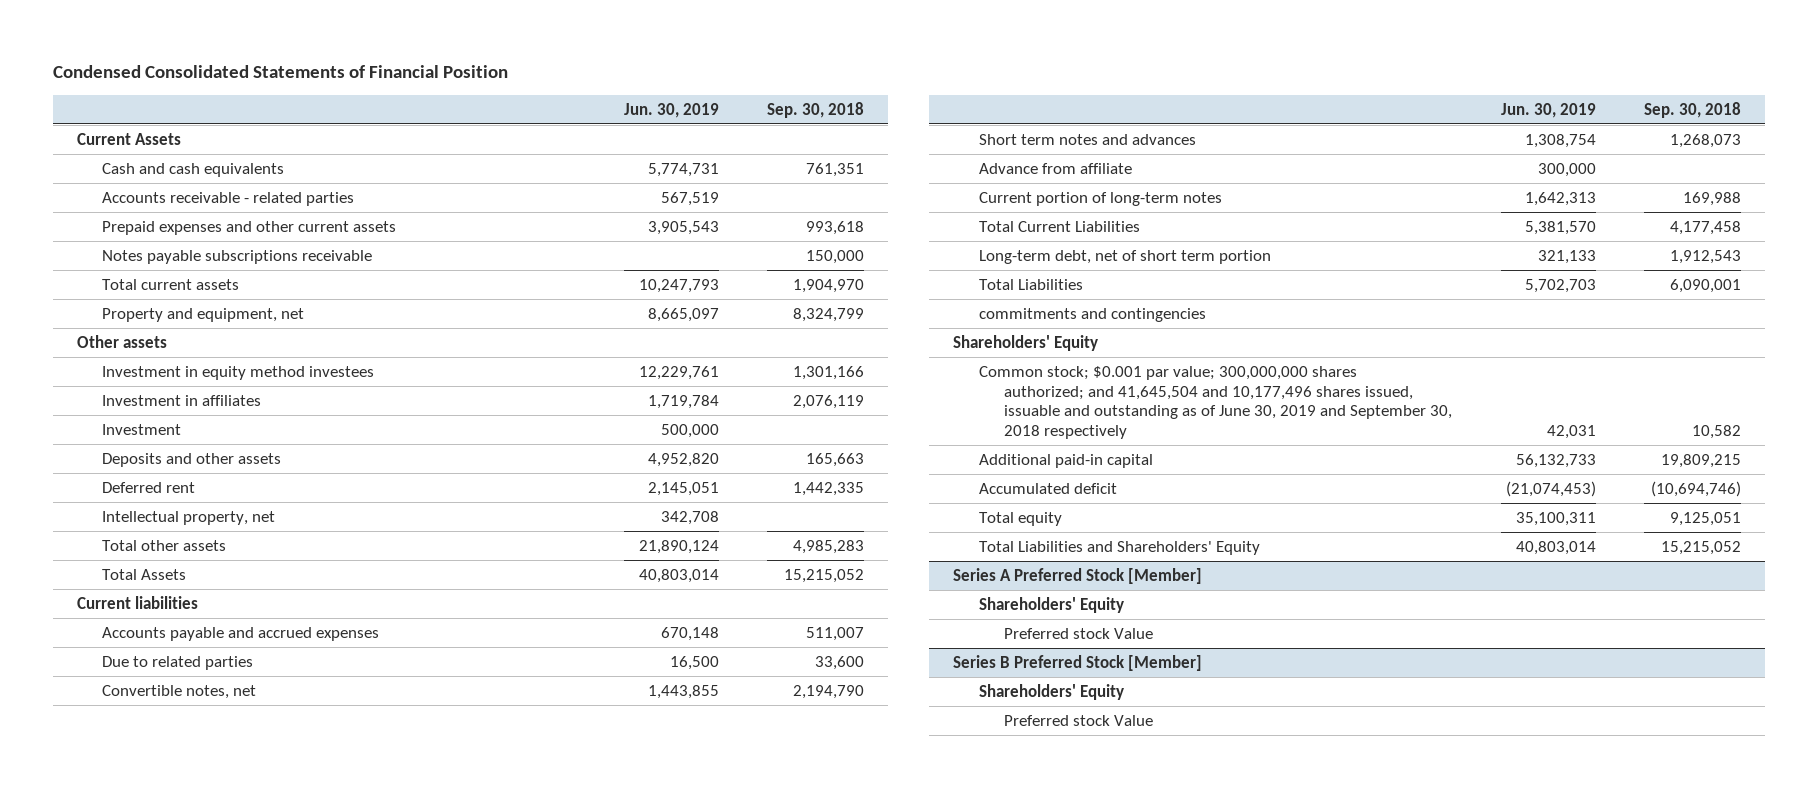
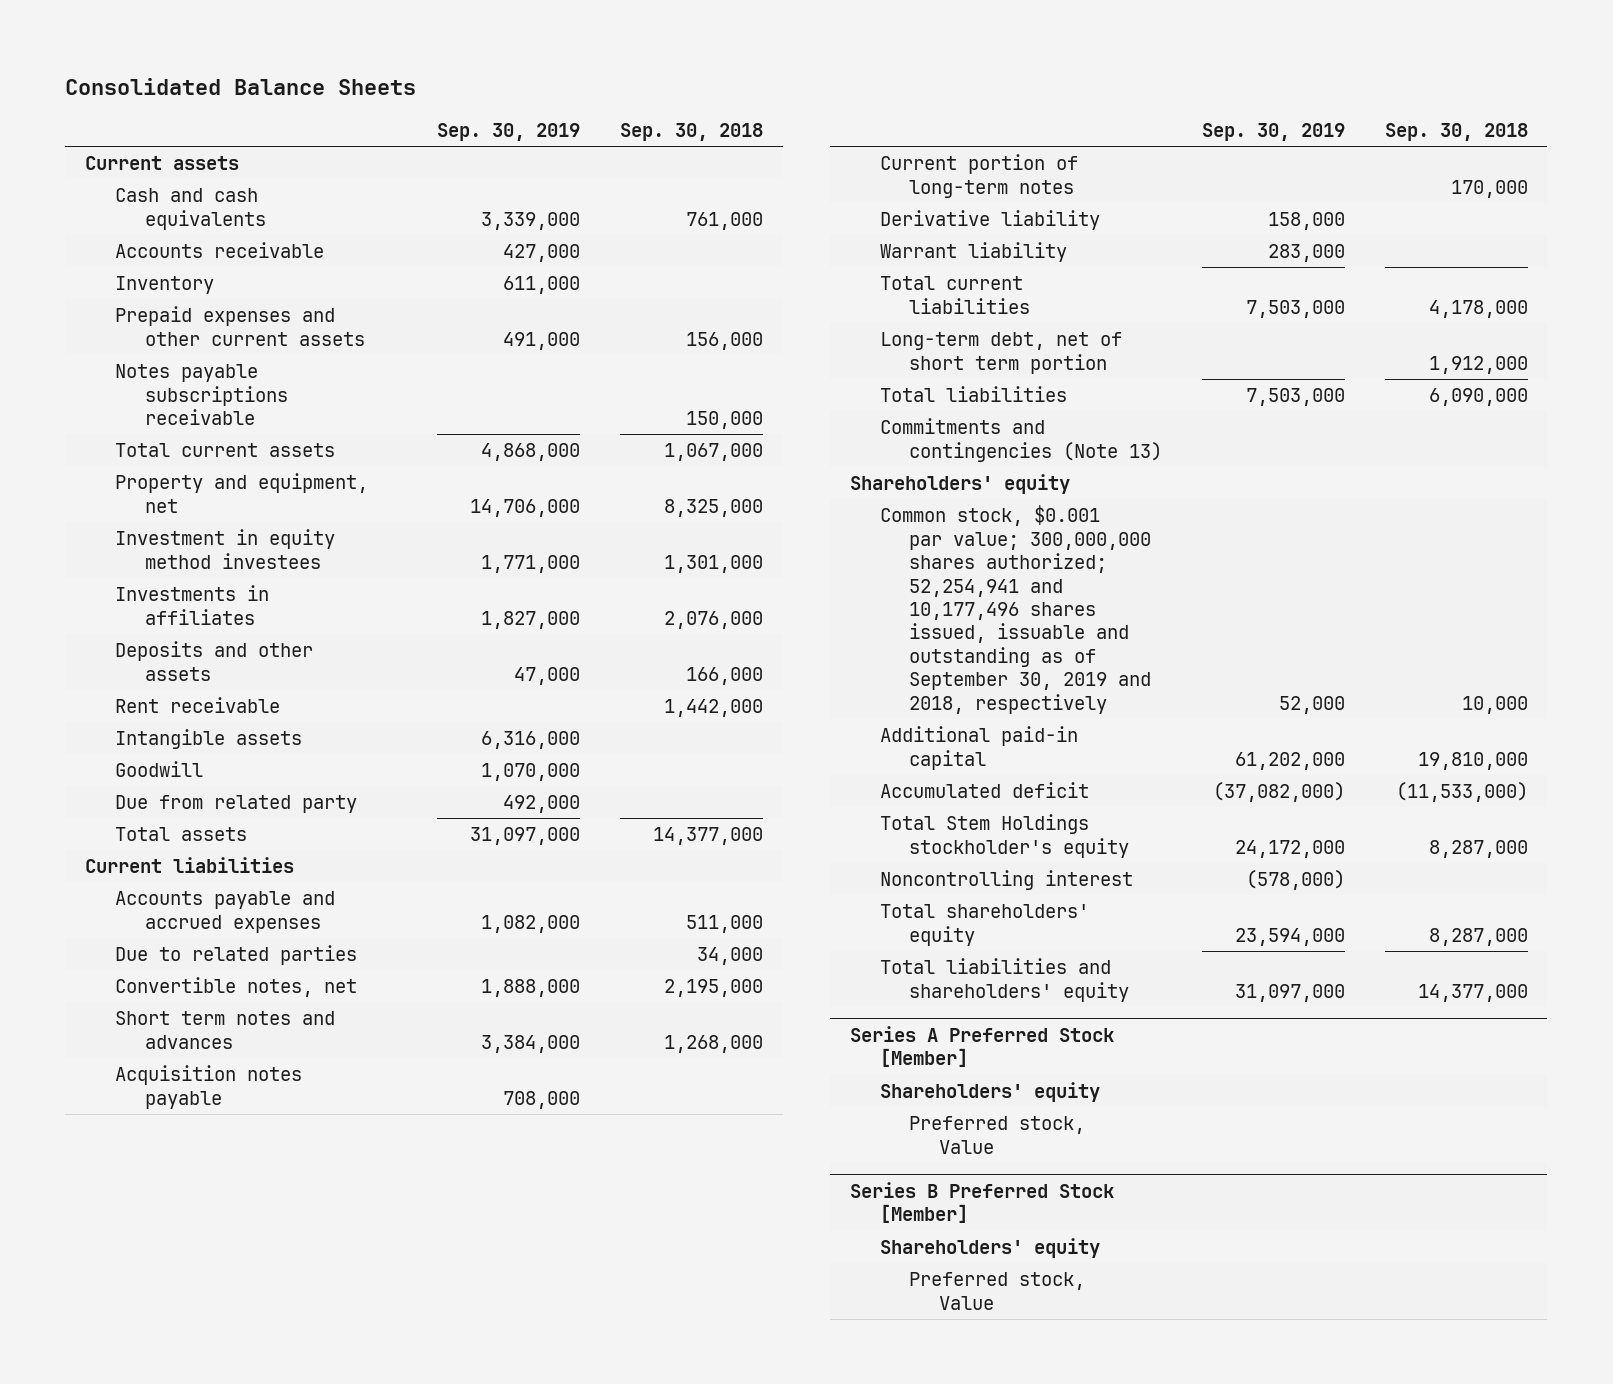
- Condensed Consolidated Statements of Financial Position
+ Consolidated Balance Sheets
- | Jun. 30, 2019 | Sep. 30, 2018
+ | Sep. 30, 2019 | Sep. 30, 2018
- Current Assets
- Cash and cash equivalents | 5,774,731 | 761,351
- Accounts receivable - related parties | 567,519 |
- Prepaid expenses and other current assets | 3,905,543 | 993,618
+ Current assets
+ Cash and cash equivalents | 3,339,000 | 761,000
+ Accounts receivable | 427,000 |
+ Inventory | 611,000 |
+ Prepaid expenses and other current assets | 491,000 | 156,000
- Total current assets | 10,247,793 | 1,904,970
- Property and equipment, net | 8,665,097 | 8,324,799
- Other assets
- Investment in equity method investees | 12,229,761 | 1,301,166
- Investment in affiliates | 1,719,784 | 2,076,119
- Investment | 500,000 |
- Deposits and other assets | 4,952,820 | 165,663
- Deferred rent | 2,145,051 | 1,442,335
- Intellectual property, net | 342,708 |
- Total other assets | 21,890,124 | 4,985,283
- Total Assets | 40,803,014 | 15,215,052
+ Total current assets | 4,868,000 | 1,067,000
+ Property and equipment, net | 14,706,000 | 8,325,000
+ Investment in equity method investees | 1,771,000 | 1,301,000
+ Investments in affiliates | 1,827,000 | 2,076,000
+ Deposits and other assets | 47,000 | 166,000
+ Rent receivable | | 1,442,000
+ Intangible assets | 6,316,000 |
+ Goodwill | 1,070,000 |
+ Due from related party | 492,000 |
+ Total assets | 31,097,000 | 14,377,000
- Accounts payable and accrued expenses | 670,148 | 511,007
- Due to related parties | 16,500 | 33,600
- Convertible notes, net | 1,443,855 | 2,194,790
- Short term notes and advances | 1,308,754 | 1,268,073
- Advance from affiliate | 300,000 |
- Current portion of long-term notes | 1,642,313 | 169,988
- Total Current Liabilities | 5,381,570 | 4,177,458
- Long-term debt, net of short term portion | 321,133 | 1,912,543
- Total Liabilities | 5,702,703 | 6,090,001
- commitments and contingencies
- Shareholders' Equity
- Common stock; $0.001 par value; 300,000,000 shares authorized; and 41,645,504 and 10,177,496 shares issued, issuable and outstanding as of June 30, 2019 and September 30, 2018 respectively | 42,031 | 10,582
- Additional paid-in capital | 56,132,733 | 19,809,215
- Accumulated deficit | (21,074,453) | (10,694,746)
- Total equity | 35,100,311 | 9,125,051
- Total Liabilities and Shareholders' Equity | 40,803,014 | 15,215,052
+ Accounts payable and accrued expenses | 1,082,000 | 511,000
+ Due to related parties | | 34,000
+ Convertible notes, net | 1,888,000 | 2,195,000
+ Short term notes and advances | 3,384,000 | 1,268,000
+ Acquisition notes payable | 708,000 |
+ Current portion of long-term notes | | 170,000
+ Derivative liability | 158,000 |
+ Warrant liability | 283,000 |
+ Total current liabilities | 7,503,000 | 4,178,000
+ Long-term debt, net of short term portion | | 1,912,000
+ Total liabilities | 7,503,000 | 6,090,000
+ Commitments and contingencies (Note 13)
+ Shareholders' equity
+ Common stock, $0.001 par value; 300,000,000 shares authorized; 52,254,941 and 10,177,496 shares issued, issuable and outstanding as of September 30, 2019 and 2018, respectively | 52,000 | 10,000
+ Additional paid-in capital | 61,202,000 | 19,810,000
+ Accumulated deficit | (37,082,000) | (11,533,000)
+ Total Stem Holdings stockholder's equity | 24,172,000 | 8,287,000
+ Noncontrolling interest | (578,000) |
+ Total shareholders' equity | 23,594,000 | 8,287,000
+ Total liabilities and shareholders' equity | 31,097,000 | 14,377,000
@ Series A Preferred Stock [Member]
- Shareholders' Equity
- Preferred stock Value
+ Shareholders' equity
+ Preferred stock, Value
@ Series B Preferred Stock [Member]
- Shareholders' Equity
- Preferred stock Value
+ Shareholders' equity
+ Preferred stock, Value

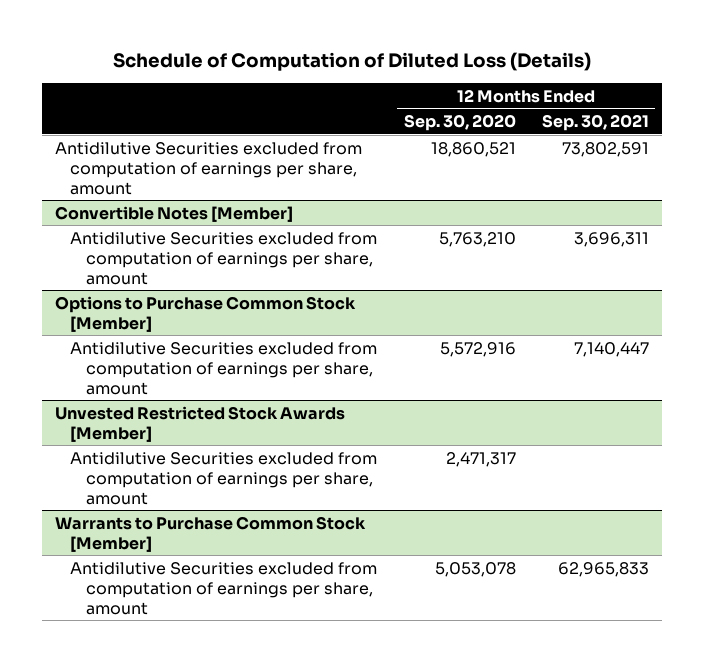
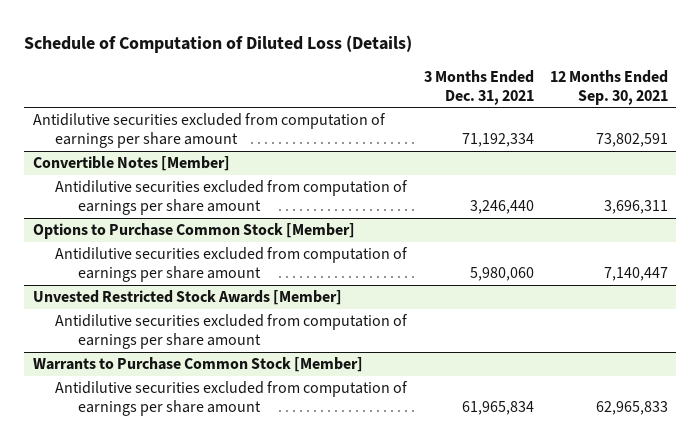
- | 12 Months Ended Sep. 30, 2020 | 12 Months Ended Sep. 30, 2021
+ | 3 Months Ended Dec. 31, 2021 | 12 Months Ended Sep. 30, 2021
- Antidilutive Securities excluded from computation of earnings per share, amount | 18,860,521 | 73,802,591
+ Antidilutive securities excluded from computation of earnings per share amount | 71,192,334 | 73,802,591
@ Convertible Notes [Member]
- Antidilutive Securities excluded from computation of earnings per share, amount | 5,763,210 | 3,696,311
+ Antidilutive securities excluded from computation of earnings per share amount | 3,246,440 | 3,696,311
@ Options to Purchase Common Stock [Member]
- Antidilutive Securities excluded from computation of earnings per share, amount | 5,572,916 | 7,140,447
+ Antidilutive securities excluded from computation of earnings per share amount | 5,980,060 | 7,140,447
@ Unvested Restricted Stock Awards [Member]
- Antidilutive Securities excluded from computation of earnings per share, amount | 2,471,317 |
+ Antidilutive securities excluded from computation of earnings per share amount
@ Warrants to Purchase Common Stock [Member]
- Antidilutive Securities excluded from computation of earnings per share, amount | 5,053,078 | 62,965,833
+ Antidilutive securities excluded from computation of earnings per share amount | 61,965,834 | 62,965,833

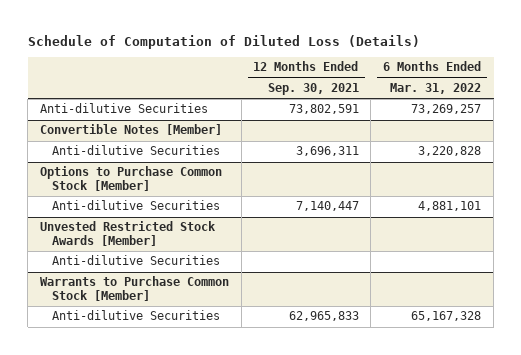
- | 3 Months Ended Dec. 31, 2021 | 12 Months Ended Sep. 30, 2021
+ | 12 Months Ended Sep. 30, 2021 | 6 Months Ended Mar. 31, 2022
- Antidilutive securities excluded from computation of earnings per share amount | 71,192,334 | 73,802,591
+ Anti-dilutive Securities | 73,802,591 | 73,269,257
@ Convertible Notes [Member]
- Antidilutive securities excluded from computation of earnings per share amount | 3,246,440 | 3,696,311
+ Anti-dilutive Securities | 3,696,311 | 3,220,828
@ Options to Purchase Common Stock [Member]
- Antidilutive securities excluded from computation of earnings per share amount | 5,980,060 | 7,140,447
+ Anti-dilutive Securities | 7,140,447 | 4,881,101
@ Unvested Restricted Stock Awards [Member]
- Antidilutive securities excluded from computation of earnings per share amount
+ Anti-dilutive Securities
@ Warrants to Purchase Common Stock [Member]
- Antidilutive securities excluded from computation of earnings per share amount | 61,965,834 | 62,965,833
+ Anti-dilutive Securities | 62,965,833 | 65,167,328

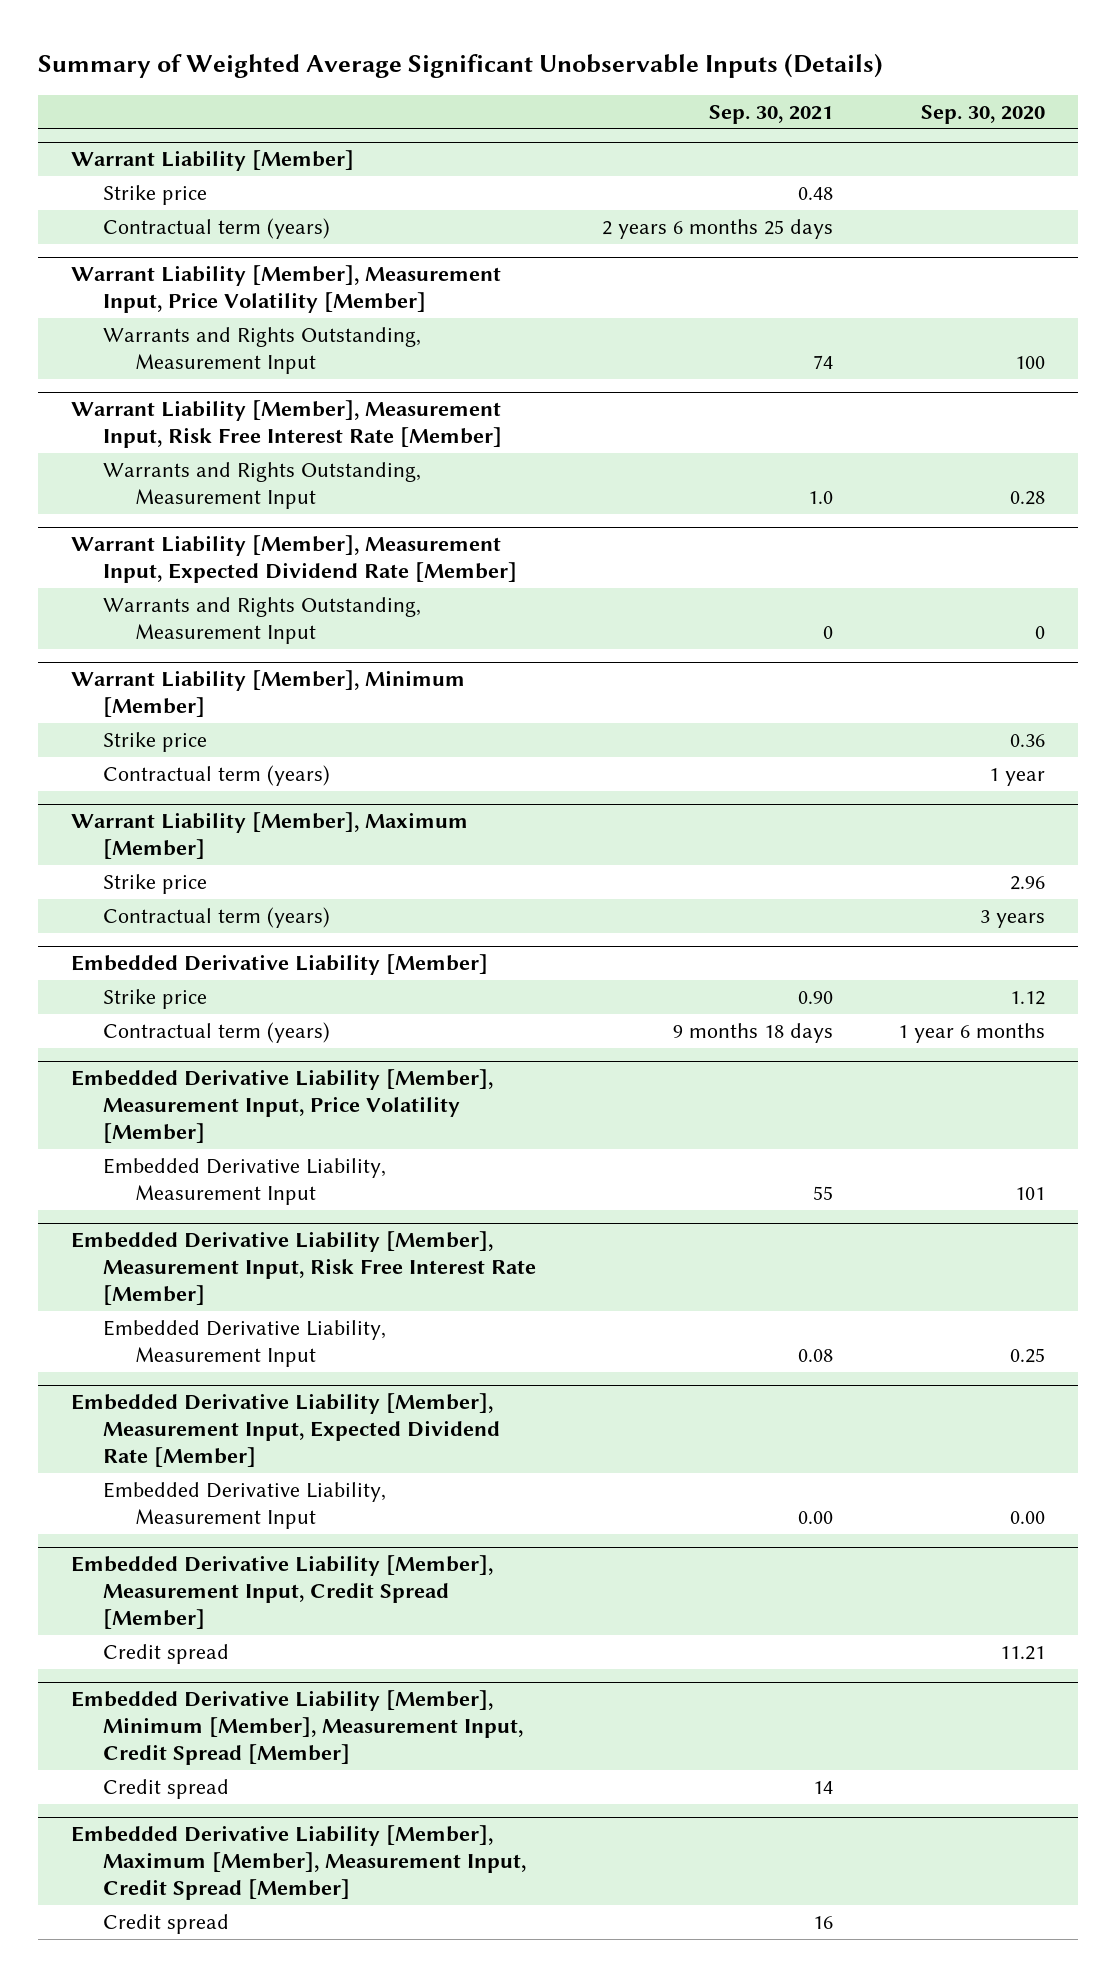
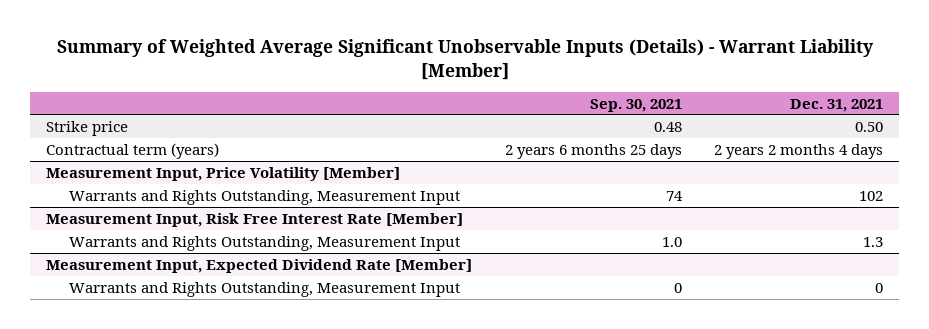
- Summary of Weighted Average Significant Unobservable Inputs (Details)
+ Summary of Weighted Average Significant Unobservable Inputs (Details) - Warrant Liability [Member]
- | Sep. 30, 2021 | Sep. 30, 2020
+ | Sep. 30, 2021 | Dec. 31, 2021
- Warrant Liability [Member]
- Warrant Liability [Member], Measurement Input, Price Volatility [Member]
+ Measurement Input, Price Volatility [Member]
- Warrant Liability [Member], Measurement Input, Risk Free Interest Rate [Member]
+ Measurement Input, Risk Free Interest Rate [Member]
- Warrant Liability [Member], Measurement Input, Expected Dividend Rate [Member]
+ Measurement Input, Expected Dividend Rate [Member]
- Warrant Liability [Member], Minimum [Member]
- Strike price | | 0.36
- Contractual term (years) | | 1 year
- Warrant Liability [Member], Maximum [Member]
- Strike price | | 2.96
- Contractual term (years) | | 3 years
- Embedded Derivative Liability [Member]
- Strike price | 0.90 | 1.12
- Contractual term (years) | 9 months 18 days | 1 year 6 months
- Embedded Derivative Liability [Member], Measurement Input, Price Volatility [Member]
- Embedded Derivative Liability, Measurement Input | 55 | 101
- Embedded Derivative Liability [Member], Measurement Input, Risk Free Interest Rate [Member]
- Embedded Derivative Liability, Measurement Input | 0.08 | 0.25
- Embedded Derivative Liability [Member], Measurement Input, Expected Dividend Rate [Member]
- Embedded Derivative Liability, Measurement Input | 0.00 | 0.00
- Embedded Derivative Liability [Member], Measurement Input, Credit Spread [Member]
- Credit spread | | 11.21
- Embedded Derivative Liability [Member], Minimum [Member], Measurement Input, Credit Spread [Member]
- Credit spread | 14 |
- Embedded Derivative Liability [Member], Maximum [Member], Measurement Input, Credit Spread [Member]
- Credit spread | 16 |

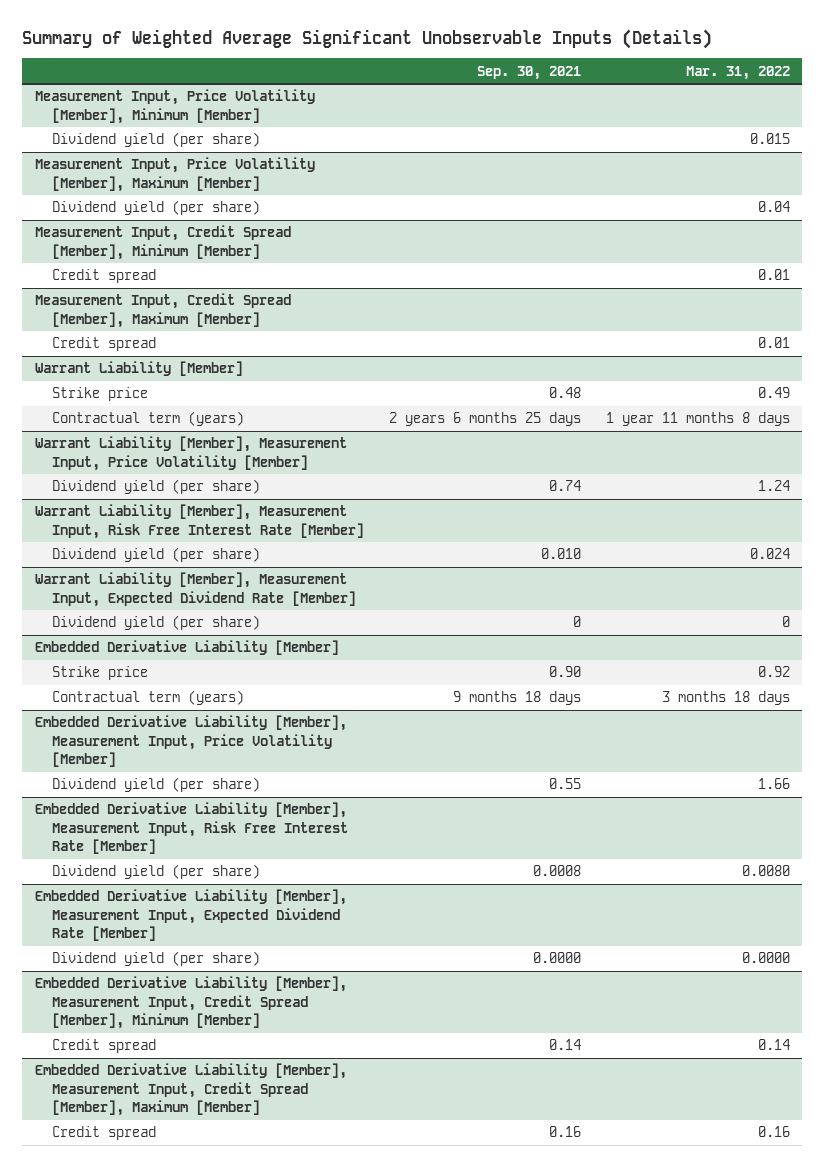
- Summary of Weighted Average Significant Unobservable Inputs (Details) - Warrant Liability [Member]
+ Summary of Weighted Average Significant Unobservable Inputs (Details)
- | Sep. 30, 2021 | Dec. 31, 2021
+ | Sep. 30, 2021 | Mar. 31, 2022
+ Measurement Input, Price Volatility [Member], Minimum [Member]
+ Dividend yield (per share) | | 0.015
+ Measurement Input, Price Volatility [Member], Maximum [Member]
+ Dividend yield (per share) | | 0.04
+ Measurement Input, Credit Spread [Member], Minimum [Member]
+ Credit spread | | 0.01
+ Measurement Input, Credit Spread [Member], Maximum [Member]
+ Credit spread | | 0.01
+ Warrant Liability [Member]
- Measurement Input, Price Volatility [Member]
- Warrants and Rights Outstanding, Measurement Input | 74 | 102
- Measurement Input, Risk Free Interest Rate [Member]
- Warrants and Rights Outstanding, Measurement Input | 1.0 | 1.3
- Measurement Input, Expected Dividend Rate [Member]
- Warrants and Rights Outstanding, Measurement Input | 0 | 0
+ Warrant Liability [Member], Measurement Input, Price Volatility [Member]
+ Dividend yield (per share) | 0.74 | 1.24
+ Warrant Liability [Member], Measurement Input, Risk Free Interest Rate [Member]
+ Dividend yield (per share) | 0.010 | 0.024
+ Warrant Liability [Member], Measurement Input, Expected Dividend Rate [Member]
+ Dividend yield (per share) | 0 | 0
+ Embedded Derivative Liability [Member]
+ Strike price | 0.90 | 0.92
+ Contractual term (years) | 9 months 18 days | 3 months 18 days
+ Embedded Derivative Liability [Member], Measurement Input, Price Volatility [Member]
+ Dividend yield (per share) | 0.55 | 1.66
+ Embedded Derivative Liability [Member], Measurement Input, Risk Free Interest Rate [Member]
+ Dividend yield (per share) | 0.0008 | 0.0080
+ Embedded Derivative Liability [Member], Measurement Input, Expected Dividend Rate [Member]
+ Dividend yield (per share) | 0.0000 | 0.0000
+ Embedded Derivative Liability [Member], Measurement Input, Credit Spread [Member], Minimum [Member]
+ Credit spread | 0.14 | 0.14
+ Embedded Derivative Liability [Member], Measurement Input, Credit Spread [Member], Maximum [Member]
+ Credit spread | 0.16 | 0.16

